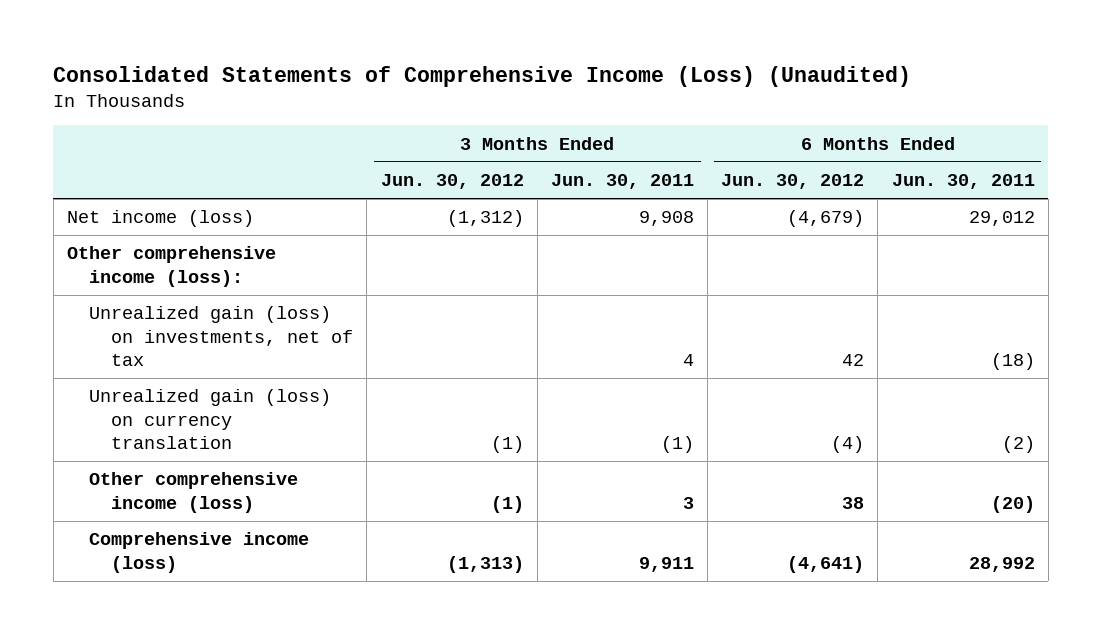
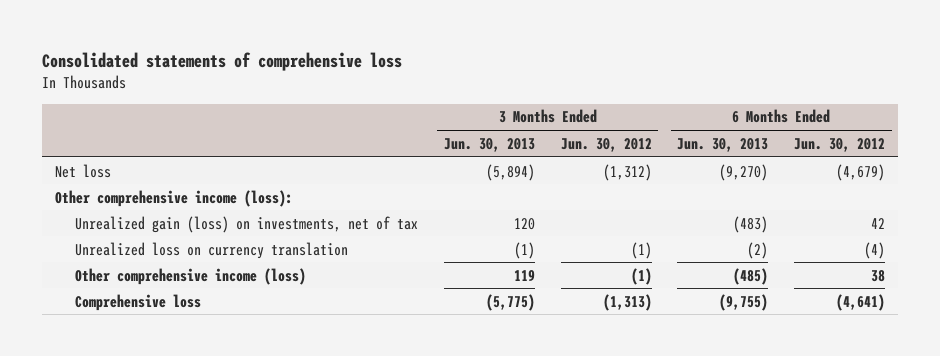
- Consolidated Statements of Comprehensive Income (Loss) (Unaudited)
+ Consolidated statements of comprehensive loss
- | 3 Months Ended Jun. 30, 2012 | 3 Months Ended Jun. 30, 2011 | 6 Months Ended Jun. 30, 2012 | 6 Months Ended Jun. 30, 2011
+ | 3 Months Ended Jun. 30, 2013 | 3 Months Ended Jun. 30, 2012 | 6 Months Ended Jun. 30, 2013 | 6 Months Ended Jun. 30, 2012
- Net income (loss) | (1,312) | 9,908 | (4,679) | 29,012
+ Net loss | (5,894) | (1,312) | (9,270) | (4,679)
- Unrealized gain (loss) on currency translation | (1) | (1) | (4) | (2)
+ Unrealized loss on currency translation | (1) | (1) | (2) | (4)
- Comprehensive income (loss) | (1,313) | 9,911 | (4,641) | 28,992
+ Comprehensive loss | (5,775) | (1,313) | (9,755) | (4,641)

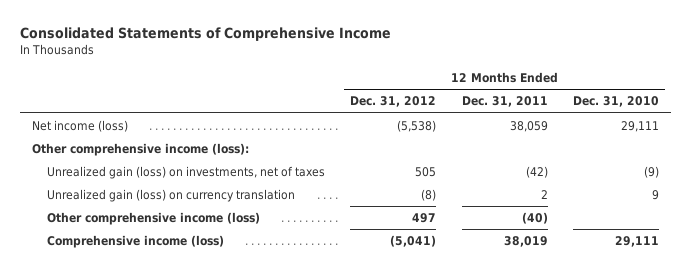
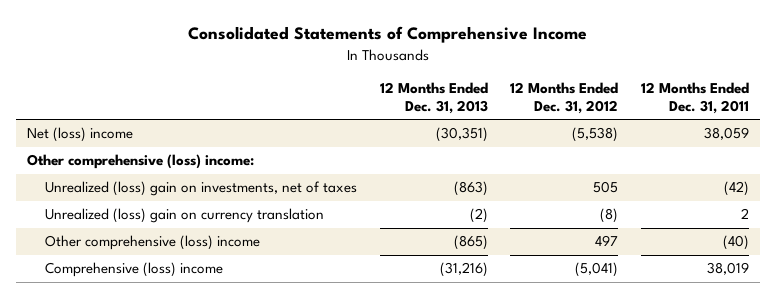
- | 12 Months Ended Dec. 31, 2012 | 12 Months Ended Dec. 31, 2011 | 12 Months Ended Dec. 31, 2010
+ | 12 Months Ended Dec. 31, 2013 | 12 Months Ended Dec. 31, 2012 | 12 Months Ended Dec. 31, 2011
- Net income (loss) | (5,538) | 38,059 | 29,111
- Other comprehensive income (loss):
- Unrealized gain (loss) on investments, net of taxes | 505 | (42) | (9)
- Unrealized gain (loss) on currency translation | (8) | 2 | 9
- Other comprehensive income (loss) | 497 | (40) |
- Comprehensive income (loss) | (5,041) | 38,019 | 29,111
+ Net (loss) income | (30,351) | (5,538) | 38,059
+ Other comprehensive (loss) income:
+ Unrealized (loss) gain on investments, net of taxes | (863) | 505 | (42)
+ Unrealized (loss) gain on currency translation | (2) | (8) | 2
+ Other comprehensive (loss) income | (865) | 497 | (40)
+ Comprehensive (loss) income | (31,216) | (5,041) | 38,019

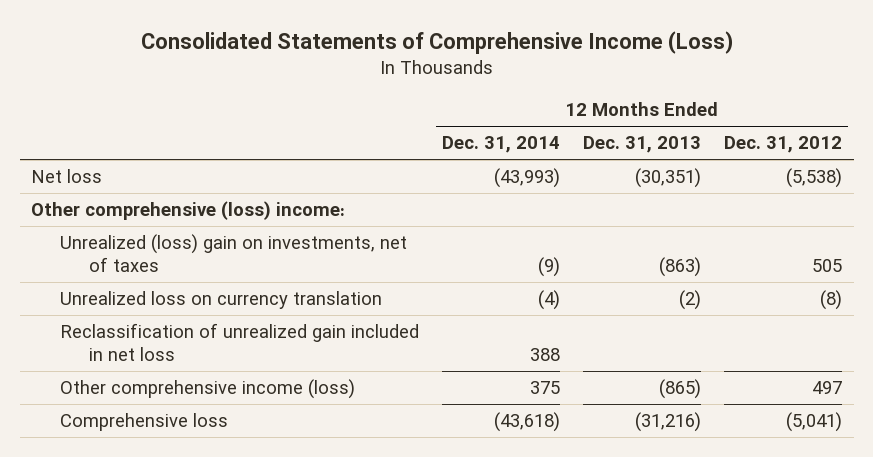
- Consolidated Statements of Comprehensive Income
+ Consolidated Statements of Comprehensive Income (Loss)
- | 12 Months Ended Dec. 31, 2013 | 12 Months Ended Dec. 31, 2012 | 12 Months Ended Dec. 31, 2011
+ | 12 Months Ended Dec. 31, 2014 | 12 Months Ended Dec. 31, 2013 | 12 Months Ended Dec. 31, 2012
- Net (loss) income | (30,351) | (5,538) | 38,059
+ Net loss | (43,993) | (30,351) | (5,538)
- Unrealized (loss) gain on currency translation | (2) | (8) | 2
- Other comprehensive (loss) income | (865) | 497 | (40)
- Comprehensive (loss) income | (31,216) | (5,041) | 38,019
+ Unrealized loss on currency translation | (4) | (2) | (8)
+ Reclassification of unrealized gain included in net loss | 388 | |
+ Other comprehensive income (loss) | 375 | (865) | 497
+ Comprehensive loss | (43,618) | (31,216) | (5,041)

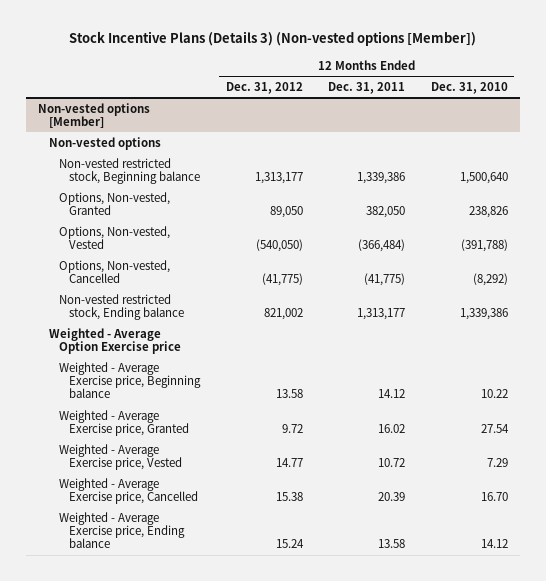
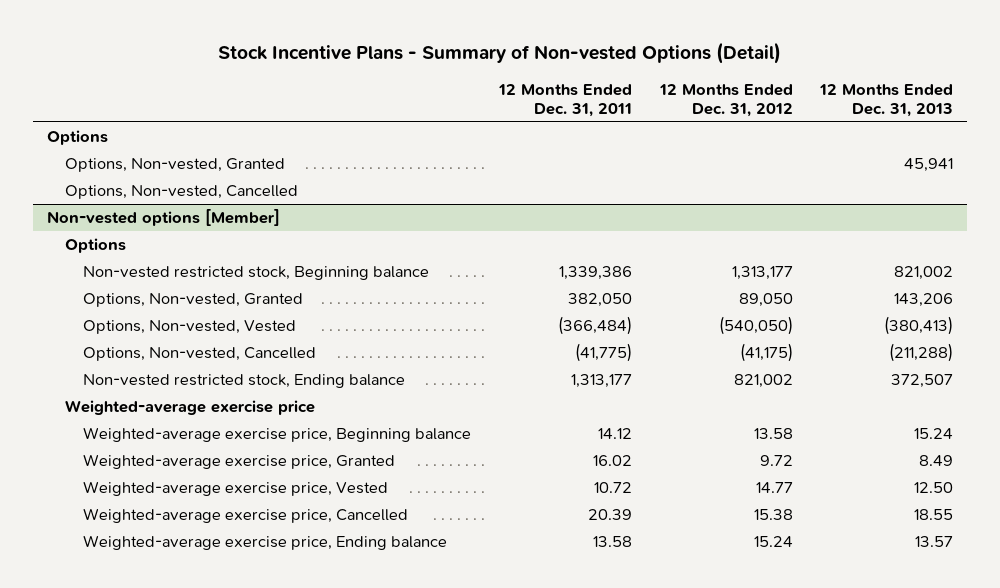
- Stock Incentive Plans (Details 3) (Non-vested options [Member])
+ Stock Incentive Plans - Summary of Non-vested Options (Detail)
- | 12 Months Ended Dec. 31, 2012 | 12 Months Ended Dec. 31, 2011 | 12 Months Ended Dec. 31, 2010
+ | 12 Months Ended Dec. 31, 2011 | 12 Months Ended Dec. 31, 2012 | 12 Months Ended Dec. 31, 2013
+ Options
+ Options, Non-vested, Granted | | | 45,941
+ Options, Non-vested, Cancelled
@ Non-vested options [Member]
- Non-vested options
+ Options
- Options, Non-vested, Cancelled | (41,775) | (41,775) | (8,292)
+ Options, Non-vested, Cancelled | (41,775) | (41,175) | (211,288)
- Weighted - Average Option Exercise price
- Weighted - Average Exercise price, Beginning balance | 13.58 | 14.12 | 10.22
- Weighted - Average Exercise price, Granted | 9.72 | 16.02 | 27.54
- Weighted - Average Exercise price, Vested | 14.77 | 10.72 | 7.29
- Weighted - Average Exercise price, Cancelled | 15.38 | 20.39 | 16.70
- Weighted - Average Exercise price, Ending balance | 15.24 | 13.58 | 14.12
+ Weighted-average exercise price
+ Weighted-average exercise price, Beginning balance | 14.12 | 13.58 | 15.24
+ Weighted-average exercise price, Granted | 16.02 | 9.72 | 8.49
+ Weighted-average exercise price, Vested | 10.72 | 14.77 | 12.50
+ Weighted-average exercise price, Cancelled | 20.39 | 15.38 | 18.55
+ Weighted-average exercise price, Ending balance | 13.58 | 15.24 | 13.57

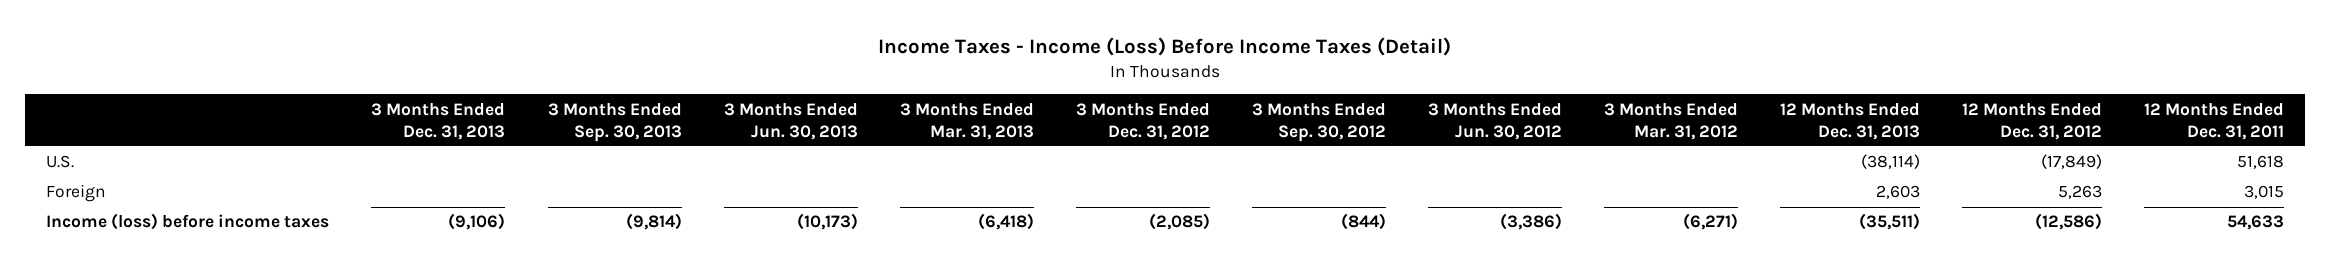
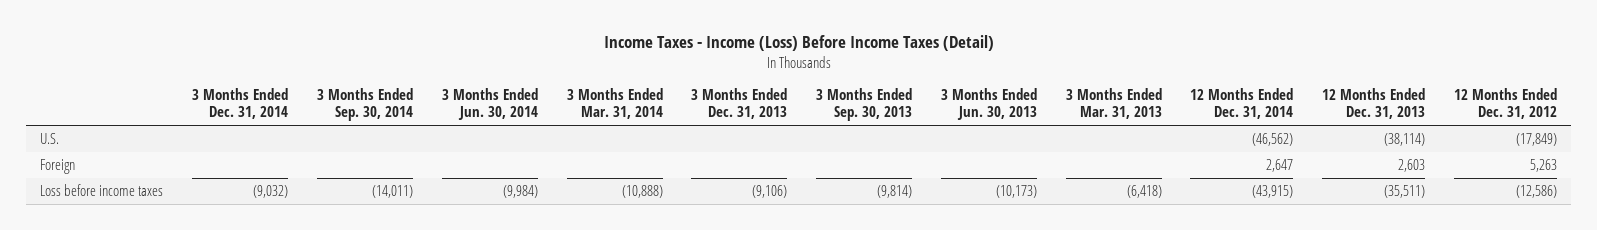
- | 3 Months Ended Dec. 31, 2013 | 3 Months Ended Sep. 30, 2013 | 3 Months Ended Jun. 30, 2013 | 3 Months Ended Mar. 31, 2013 | 3 Months Ended Dec. 31, 2012 | 3 Months Ended Sep. 30, 2012 | 3 Months Ended Jun. 30, 2012 | 3 Months Ended Mar. 31, 2012 | 12 Months Ended Dec. 31, 2013 | 12 Months Ended Dec. 31, 2012 | 12 Months Ended Dec. 31, 2011
+ | 3 Months Ended Dec. 31, 2014 | 3 Months Ended Sep. 30, 2014 | 3 Months Ended Jun. 30, 2014 | 3 Months Ended Mar. 31, 2014 | 3 Months Ended Dec. 31, 2013 | 3 Months Ended Sep. 30, 2013 | 3 Months Ended Jun. 30, 2013 | 3 Months Ended Mar. 31, 2013 | 12 Months Ended Dec. 31, 2014 | 12 Months Ended Dec. 31, 2013 | 12 Months Ended Dec. 31, 2012
- Income (loss) before income taxes | (9,106) | (9,814) | (10,173) | (6,418) | (2,085) | (844) | (3,386) | (6,271) | (35,511) | (12,586) | 54,633
+ Loss before income taxes | (9,032) | (14,011) | (9,984) | (10,888) | (9,106) | (9,814) | (10,173) | (6,418) | (43,915) | (35,511) | (12,586)

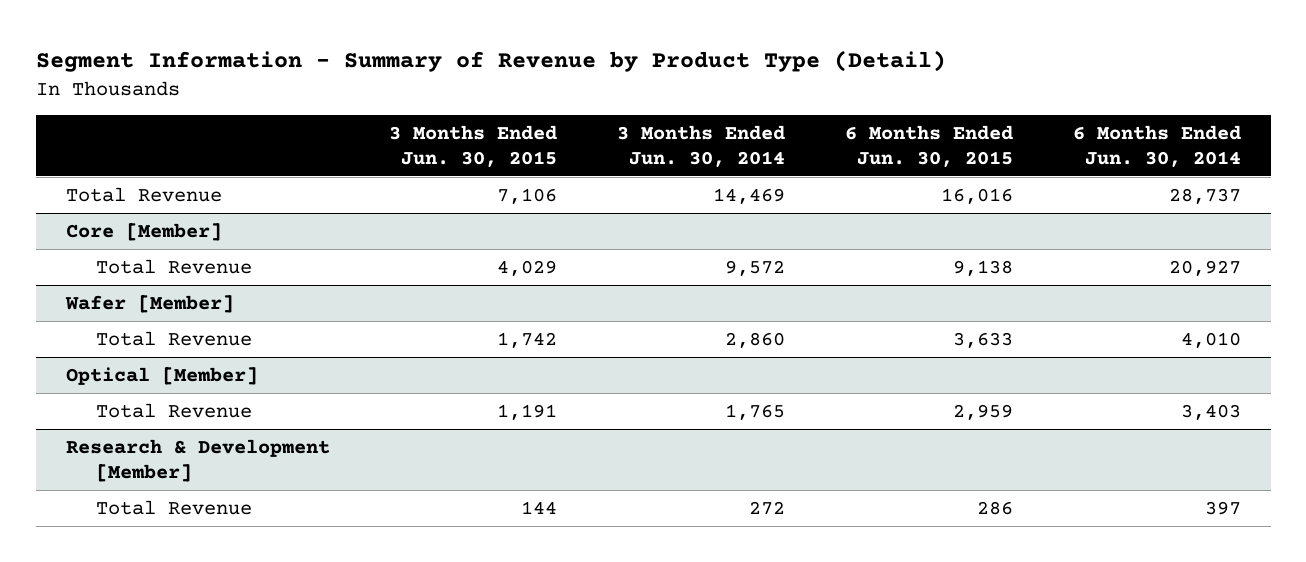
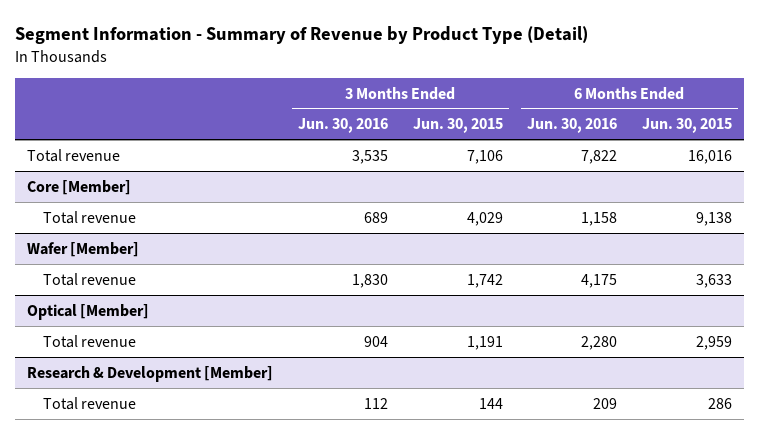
- | 3 Months Ended Jun. 30, 2015 | 3 Months Ended Jun. 30, 2014 | 6 Months Ended Jun. 30, 2015 | 6 Months Ended Jun. 30, 2014
+ | 3 Months Ended Jun. 30, 2016 | 3 Months Ended Jun. 30, 2015 | 6 Months Ended Jun. 30, 2016 | 6 Months Ended Jun. 30, 2015
- Total Revenue | 7,106 | 14,469 | 16,016 | 28,737
+ Total revenue | 3,535 | 7,106 | 7,822 | 16,016
@ Core [Member]
- Total Revenue | 4,029 | 9,572 | 9,138 | 20,927
+ Total revenue | 689 | 4,029 | 1,158 | 9,138
@ Wafer [Member]
- Total Revenue | 1,742 | 2,860 | 3,633 | 4,010
+ Total revenue | 1,830 | 1,742 | 4,175 | 3,633
@ Optical [Member]
- Total Revenue | 1,191 | 1,765 | 2,959 | 3,403
+ Total revenue | 904 | 1,191 | 2,280 | 2,959
@ Research & Development [Member]
- Total Revenue | 144 | 272 | 286 | 397
+ Total revenue | 112 | 144 | 209 | 286

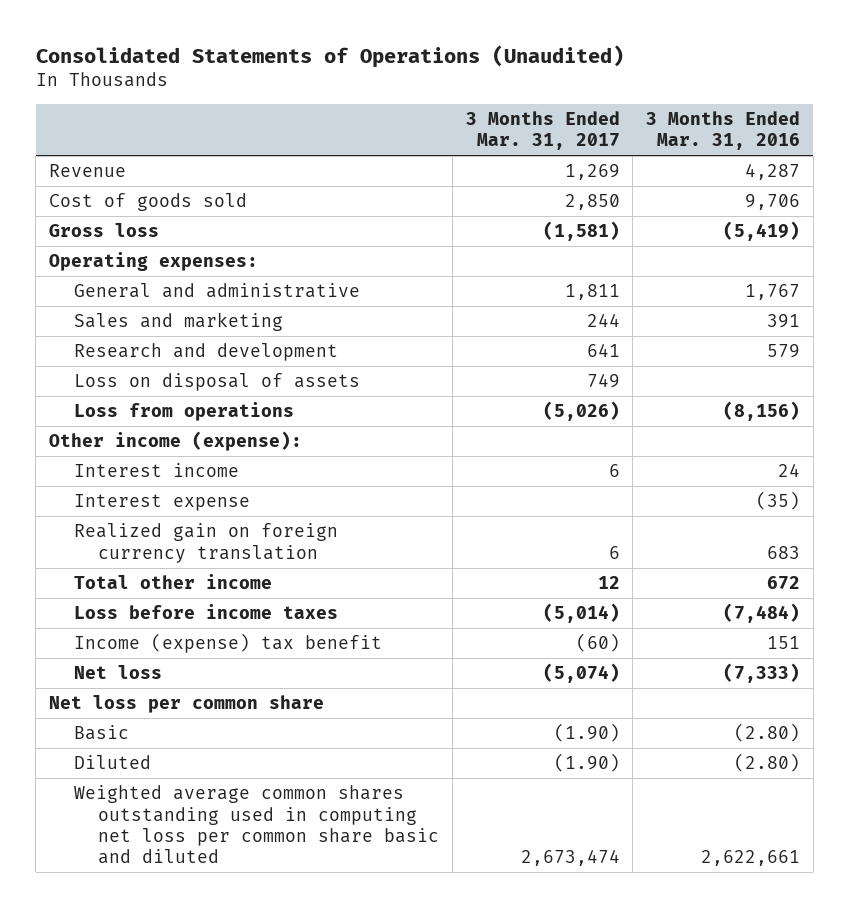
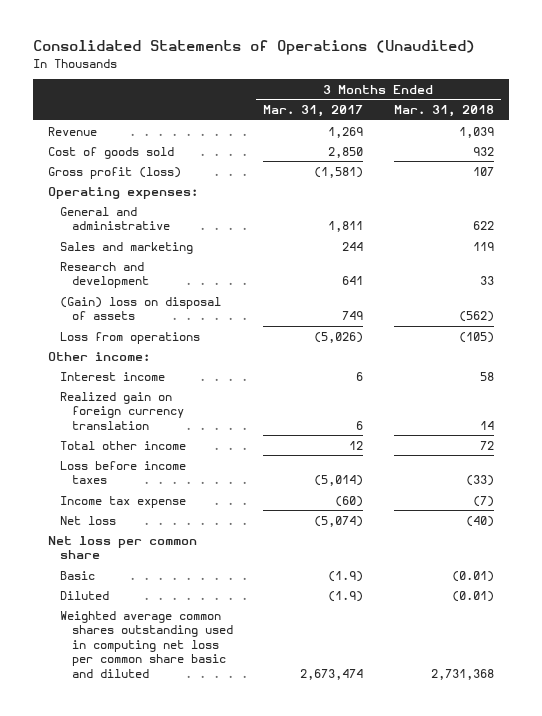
- | 3 Months Ended Mar. 31, 2017 | 3 Months Ended Mar. 31, 2016
+ | 3 Months Ended Mar. 31, 2017 | 3 Months Ended Mar. 31, 2018
- Gross loss | (1,581) | (5,419)
+ Gross profit (loss) | (1,581) | 107
- Loss on disposal of assets | 749 |
+ (Gain) loss on disposal of assets | 749 | (562)
- Other income (expense):
+ Other income:
- Interest expense | | (35)
- Income (expense) tax benefit | (60) | 151
+ Income tax expense | (60) | (7)
- Basic | (1.90) | (2.80)
- Diluted | (1.90) | (2.80)
+ Basic | (1.9) | (0.01)
+ Diluted | (1.9) | (0.01)

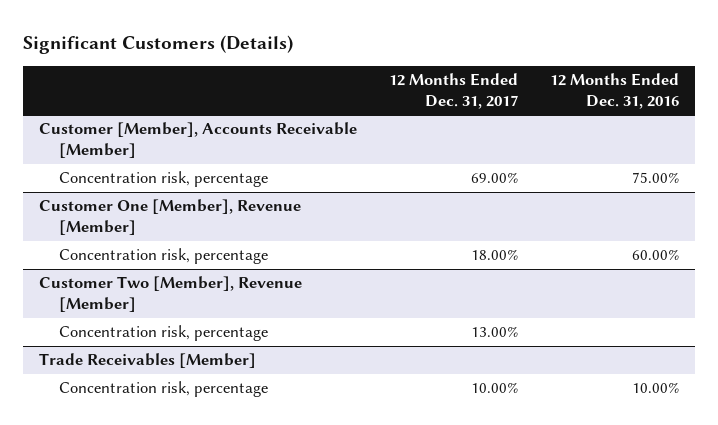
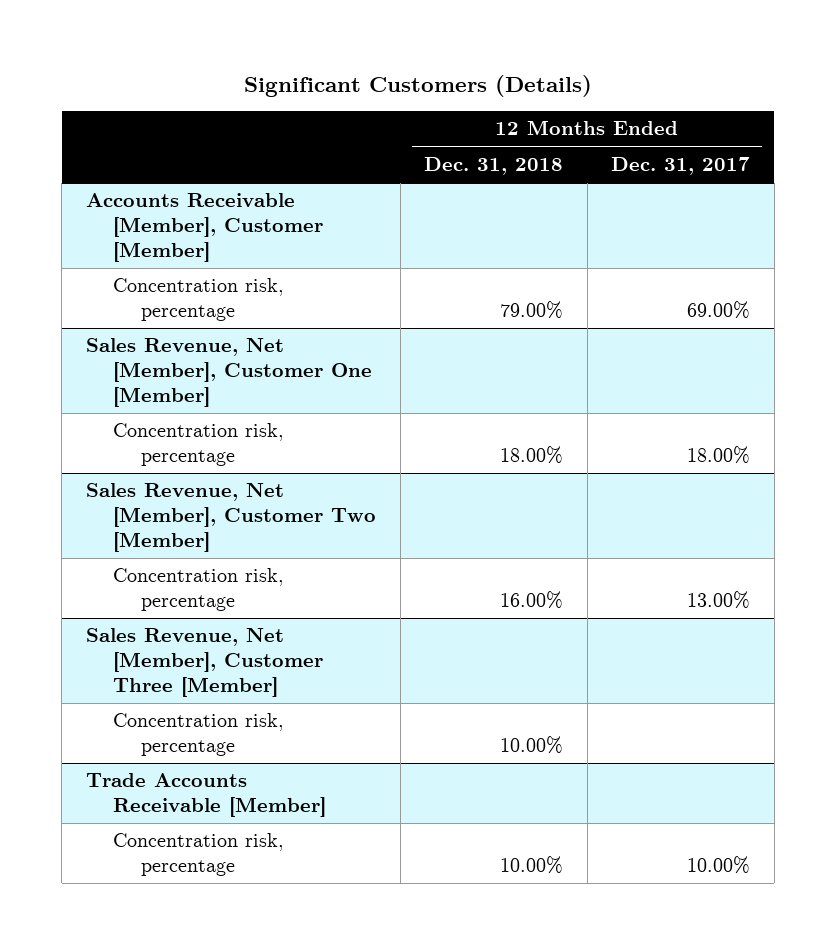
- | 12 Months Ended Dec. 31, 2017 | 12 Months Ended Dec. 31, 2016
+ | 12 Months Ended Dec. 31, 2018 | 12 Months Ended Dec. 31, 2017
- Customer [Member], Accounts Receivable [Member]
+ Accounts Receivable [Member], Customer [Member]
- Customer One [Member], Revenue [Member]
+ Sales Revenue, Net [Member], Customer One [Member]
- Customer Two [Member], Revenue [Member]
+ Sales Revenue, Net [Member], Customer Two [Member]
- Trade Receivables [Member]
+ Sales Revenue, Net [Member], Customer Three [Member]
+ Concentration risk, percentage | 10.00% |
+ Trade Accounts Receivable [Member]

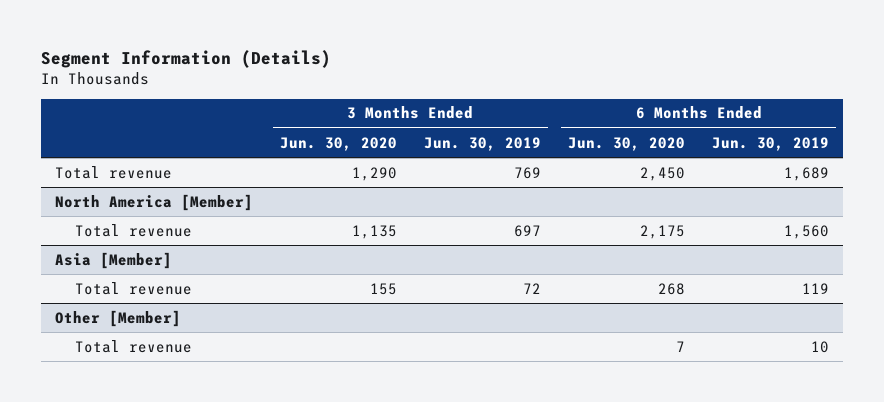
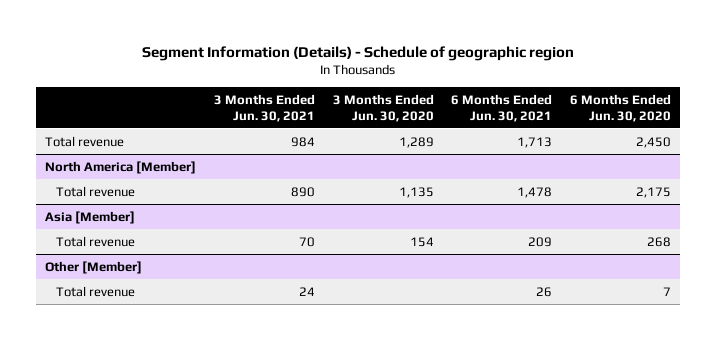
- Segment Information (Details)
+ Segment Information (Details) - Schedule of geographic region
- | 3 Months Ended Jun. 30, 2020 | 3 Months Ended Jun. 30, 2019 | 6 Months Ended Jun. 30, 2020 | 6 Months Ended Jun. 30, 2019
+ | 3 Months Ended Jun. 30, 2021 | 3 Months Ended Jun. 30, 2020 | 6 Months Ended Jun. 30, 2021 | 6 Months Ended Jun. 30, 2020
- Total revenue | 1,290 | 769 | 2,450 | 1,689
+ Total revenue | 984 | 1,289 | 1,713 | 2,450
@ Asia [Member]
- Total revenue | 155 | 72 | 268 | 119
+ Total revenue | 70 | 154 | 209 | 268

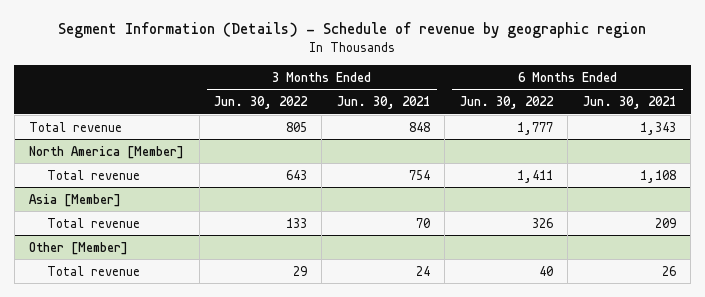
- Segment Information (Details) - Schedule of geographic region
+ Segment Information (Details) - Schedule of revenue by geographic region
- | 3 Months Ended Jun. 30, 2021 | 3 Months Ended Jun. 30, 2020 | 6 Months Ended Jun. 30, 2021 | 6 Months Ended Jun. 30, 2020
+ | 3 Months Ended Jun. 30, 2022 | 3 Months Ended Jun. 30, 2021 | 6 Months Ended Jun. 30, 2022 | 6 Months Ended Jun. 30, 2021
- Total revenue | 984 | 1,289 | 1,713 | 2,450
+ Total revenue | 805 | 848 | 1,777 | 1,343
@ North America [Member]
- Total revenue | 890 | 1,135 | 1,478 | 2,175
+ Total revenue | 643 | 754 | 1,411 | 1,108

